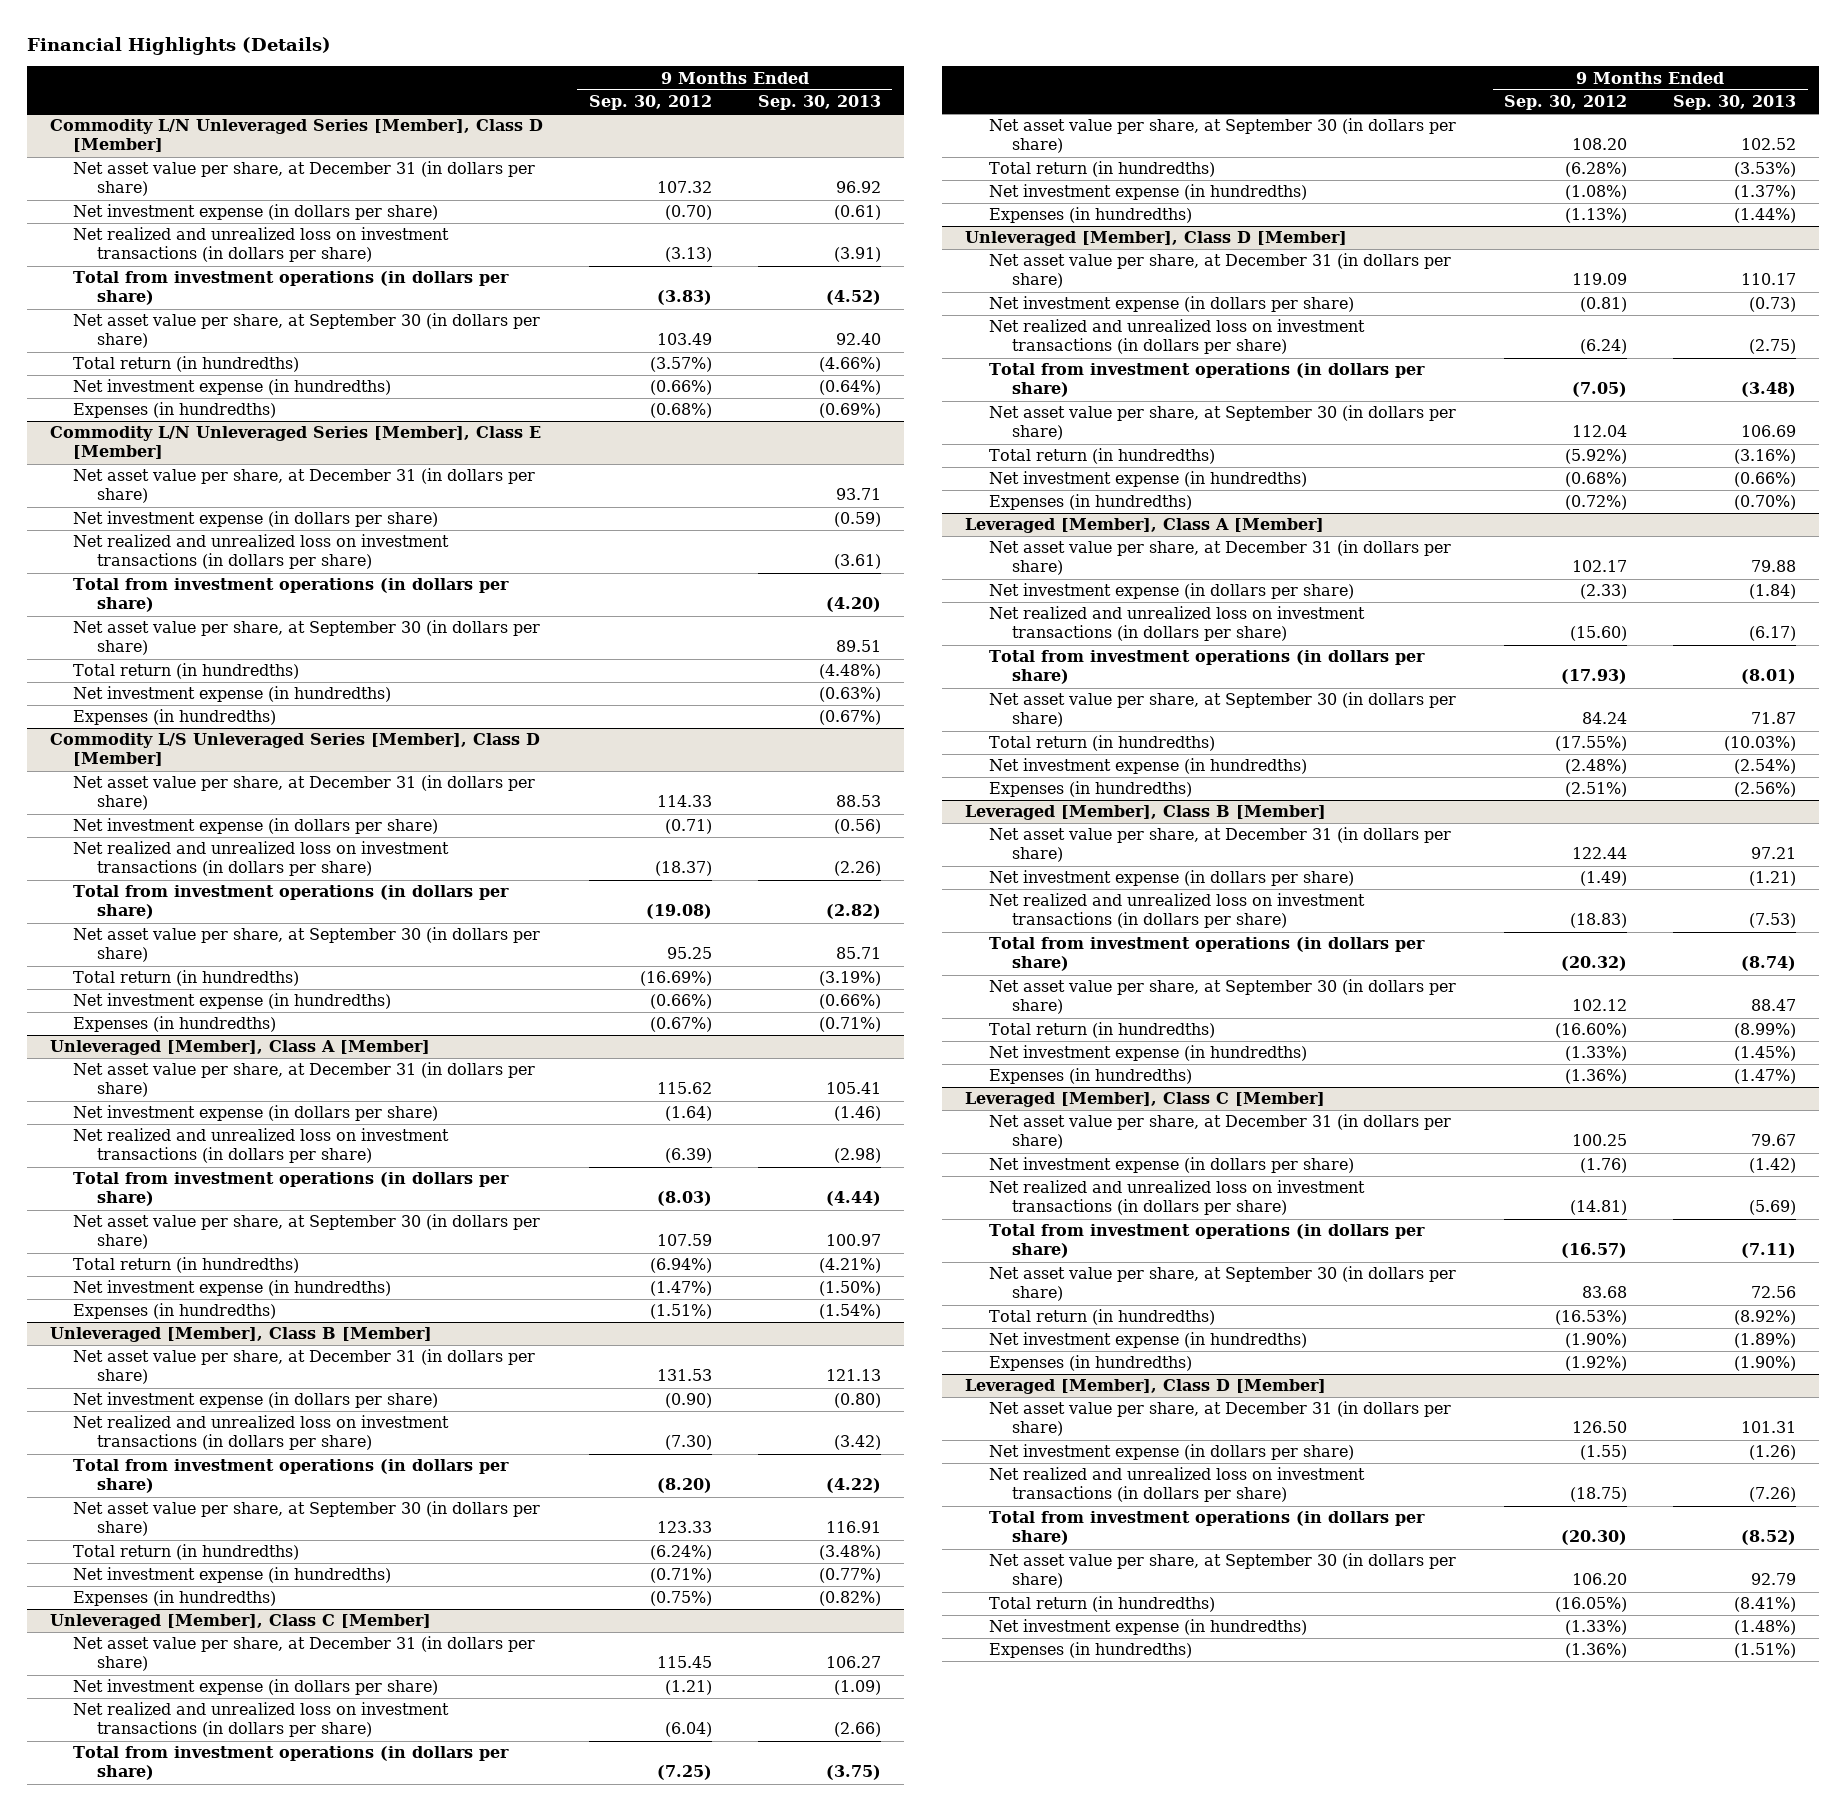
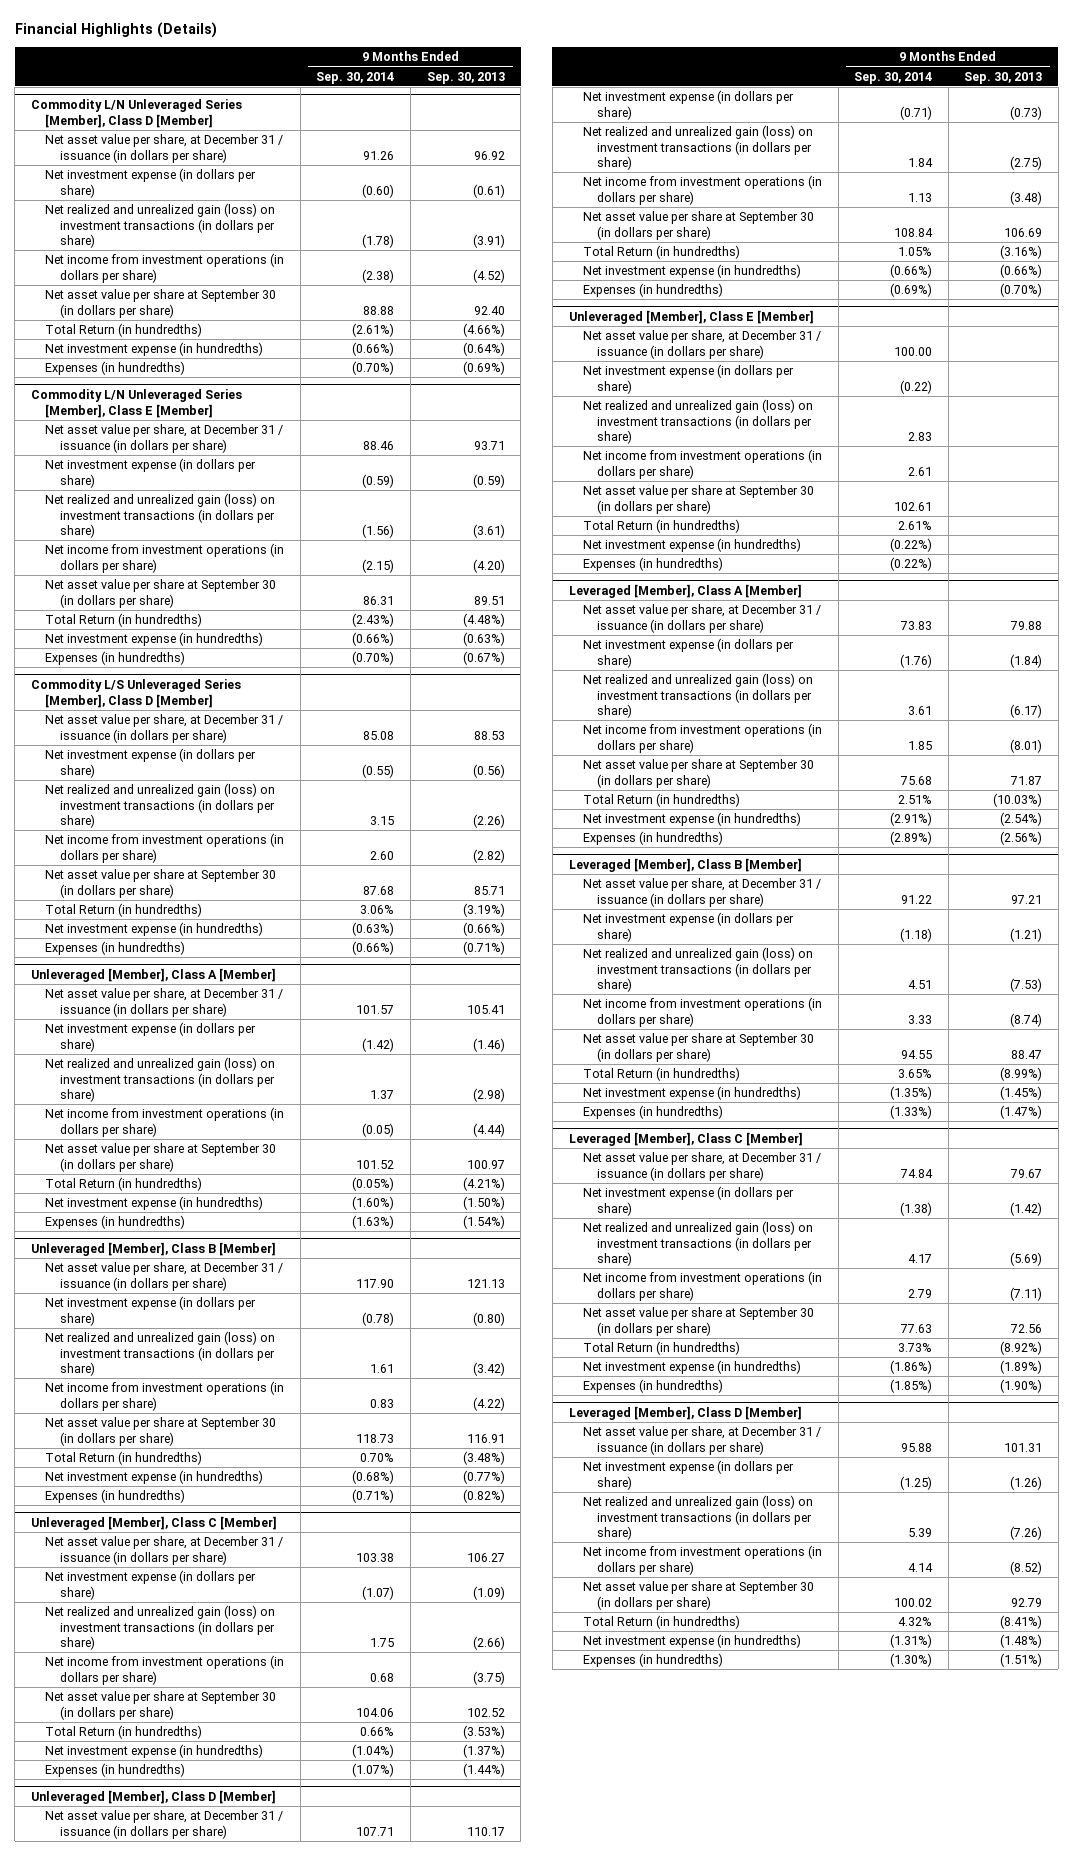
- | 9 Months Ended Sep. 30, 2012 | 9 Months Ended Sep. 30, 2013
+ | 9 Months Ended Sep. 30, 2014 | 9 Months Ended Sep. 30, 2013
@ Commodity L/N Unleveraged Series [Member], Class D [Member]
- Net asset value per share, at December 31 (in dollars per share) | 107.32 | 96.92
+ Net asset value per share, at December 31 / issuance (in dollars per share) | 91.26 | 96.92
- Net realized and unrealized loss on investment transactions (in dollars per share) | (3.13) | (3.91)
- Total from investment operations (in dollars per share) | (3.83) | (4.52)
- Net asset value per share, at September 30 (in dollars per share) | 103.49 | 92.40
- Total return (in hundredths) | (3.57%) | (4.66%)
+ Net realized and unrealized gain (loss) on investment transactions (in dollars per share) | (1.78) | (3.91)
+ Net income from investment operations (in dollars per share) | (2.38) | (4.52)
+ Net asset value per share at September 30 (in dollars per share) | 88.88 | 92.40
+ Total Return (in hundredths) | (2.61%) | (4.66%)
@ Commodity L/N Unleveraged Series [Member], Class E [Member]
- Net asset value per share, at December 31 (in dollars per share) | | 93.71
+ Net asset value per share, at December 31 / issuance (in dollars per share) | 88.46 | 93.71
- Net realized and unrealized loss on investment transactions (in dollars per share) | | (3.61)
- Total from investment operations (in dollars per share) | | (4.20)
- Net asset value per share, at September 30 (in dollars per share) | | 89.51
- Total return (in hundredths) | | (4.48%)
+ Net realized and unrealized gain (loss) on investment transactions (in dollars per share) | (1.56) | (3.61)
+ Net income from investment operations (in dollars per share) | (2.15) | (4.20)
+ Net asset value per share at September 30 (in dollars per share) | 86.31 | 89.51
+ Total Return (in hundredths) | (2.43%) | (4.48%)
@ Commodity L/S Unleveraged Series [Member], Class D [Member]
- Net asset value per share, at December 31 (in dollars per share) | 114.33 | 88.53
+ Net asset value per share, at December 31 / issuance (in dollars per share) | 85.08 | 88.53
- Net realized and unrealized loss on investment transactions (in dollars per share) | (18.37) | (2.26)
- Total from investment operations (in dollars per share) | (19.08) | (2.82)
- Net asset value per share, at September 30 (in dollars per share) | 95.25 | 85.71
- Total return (in hundredths) | (16.69%) | (3.19%)
+ Net realized and unrealized gain (loss) on investment transactions (in dollars per share) | 3.15 | (2.26)
+ Net income from investment operations (in dollars per share) | 2.60 | (2.82)
+ Net asset value per share at September 30 (in dollars per share) | 87.68 | 85.71
+ Total Return (in hundredths) | 3.06% | (3.19%)
@ Unleveraged [Member], Class A [Member]
- Net asset value per share, at December 31 (in dollars per share) | 115.62 | 105.41
+ Net asset value per share, at December 31 / issuance (in dollars per share) | 101.57 | 105.41
- Net realized and unrealized loss on investment transactions (in dollars per share) | (6.39) | (2.98)
- Total from investment operations (in dollars per share) | (8.03) | (4.44)
- Net asset value per share, at September 30 (in dollars per share) | 107.59 | 100.97
- Total return (in hundredths) | (6.94%) | (4.21%)
+ Net realized and unrealized gain (loss) on investment transactions (in dollars per share) | 1.37 | (2.98)
+ Net income from investment operations (in dollars per share) | (0.05) | (4.44)
+ Net asset value per share at September 30 (in dollars per share) | 101.52 | 100.97
+ Total Return (in hundredths) | (0.05%) | (4.21%)
@ Unleveraged [Member], Class B [Member]
- Net asset value per share, at December 31 (in dollars per share) | 131.53 | 121.13
+ Net asset value per share, at December 31 / issuance (in dollars per share) | 117.90 | 121.13
- Net realized and unrealized loss on investment transactions (in dollars per share) | (7.30) | (3.42)
- Total from investment operations (in dollars per share) | (8.20) | (4.22)
- Net asset value per share, at September 30 (in dollars per share) | 123.33 | 116.91
- Total return (in hundredths) | (6.24%) | (3.48%)
+ Net realized and unrealized gain (loss) on investment transactions (in dollars per share) | 1.61 | (3.42)
+ Net income from investment operations (in dollars per share) | 0.83 | (4.22)
+ Net asset value per share at September 30 (in dollars per share) | 118.73 | 116.91
+ Total Return (in hundredths) | 0.70% | (3.48%)
@ Unleveraged [Member], Class C [Member]
- Net asset value per share, at December 31 (in dollars per share) | 115.45 | 106.27
+ Net asset value per share, at December 31 / issuance (in dollars per share) | 103.38 | 106.27
- Net realized and unrealized loss on investment transactions (in dollars per share) | (6.04) | (2.66)
- Total from investment operations (in dollars per share) | (7.25) | (3.75)
- Net asset value per share, at September 30 (in dollars per share) | 108.20 | 102.52
- Total return (in hundredths) | (6.28%) | (3.53%)
+ Net realized and unrealized gain (loss) on investment transactions (in dollars per share) | 1.75 | (2.66)
+ Net income from investment operations (in dollars per share) | 0.68 | (3.75)
+ Net asset value per share at September 30 (in dollars per share) | 104.06 | 102.52
+ Total Return (in hundredths) | 0.66% | (3.53%)
@ Unleveraged [Member], Class D [Member]
- Net asset value per share, at December 31 (in dollars per share) | 119.09 | 110.17
+ Net asset value per share, at December 31 / issuance (in dollars per share) | 107.71 | 110.17
- Net realized and unrealized loss on investment transactions (in dollars per share) | (6.24) | (2.75)
- Total from investment operations (in dollars per share) | (7.05) | (3.48)
- Net asset value per share, at September 30 (in dollars per share) | 112.04 | 106.69
- Total return (in hundredths) | (5.92%) | (3.16%)
+ Net realized and unrealized gain (loss) on investment transactions (in dollars per share) | 1.84 | (2.75)
+ Net income from investment operations (in dollars per share) | 1.13 | (3.48)
+ Net asset value per share at September 30 (in dollars per share) | 108.84 | 106.69
+ Total Return (in hundredths) | 1.05% | (3.16%)
+ Unleveraged [Member], Class E [Member]
+ Net asset value per share, at December 31 / issuance (in dollars per share) | 100.00 |
+ Net investment expense (in dollars per share) | (0.22) |
+ Net realized and unrealized gain (loss) on investment transactions (in dollars per share) | 2.83 |
+ Net income from investment operations (in dollars per share) | 2.61 |
+ Net asset value per share at September 30 (in dollars per share) | 102.61 |
+ Total Return (in hundredths) | 2.61% |
+ Net investment expense (in hundredths) | (0.22%) |
+ Expenses (in hundredths) | (0.22%) |
@ Leveraged [Member], Class A [Member]
- Net asset value per share, at December 31 (in dollars per share) | 102.17 | 79.88
+ Net asset value per share, at December 31 / issuance (in dollars per share) | 73.83 | 79.88
- Net realized and unrealized loss on investment transactions (in dollars per share) | (15.60) | (6.17)
- Total from investment operations (in dollars per share) | (17.93) | (8.01)
- Net asset value per share, at September 30 (in dollars per share) | 84.24 | 71.87
- Total return (in hundredths) | (17.55%) | (10.03%)
+ Net realized and unrealized gain (loss) on investment transactions (in dollars per share) | 3.61 | (6.17)
+ Net income from investment operations (in dollars per share) | 1.85 | (8.01)
+ Net asset value per share at September 30 (in dollars per share) | 75.68 | 71.87
+ Total Return (in hundredths) | 2.51% | (10.03%)
@ Leveraged [Member], Class B [Member]
- Net asset value per share, at December 31 (in dollars per share) | 122.44 | 97.21
+ Net asset value per share, at December 31 / issuance (in dollars per share) | 91.22 | 97.21
- Net realized and unrealized loss on investment transactions (in dollars per share) | (18.83) | (7.53)
- Total from investment operations (in dollars per share) | (20.32) | (8.74)
- Net asset value per share, at September 30 (in dollars per share) | 102.12 | 88.47
- Total return (in hundredths) | (16.60%) | (8.99%)
+ Net realized and unrealized gain (loss) on investment transactions (in dollars per share) | 4.51 | (7.53)
+ Net income from investment operations (in dollars per share) | 3.33 | (8.74)
+ Net asset value per share at September 30 (in dollars per share) | 94.55 | 88.47
+ Total Return (in hundredths) | 3.65% | (8.99%)
@ Leveraged [Member], Class C [Member]
- Net asset value per share, at December 31 (in dollars per share) | 100.25 | 79.67
+ Net asset value per share, at December 31 / issuance (in dollars per share) | 74.84 | 79.67
- Net realized and unrealized loss on investment transactions (in dollars per share) | (14.81) | (5.69)
- Total from investment operations (in dollars per share) | (16.57) | (7.11)
- Net asset value per share, at September 30 (in dollars per share) | 83.68 | 72.56
- Total return (in hundredths) | (16.53%) | (8.92%)
+ Net realized and unrealized gain (loss) on investment transactions (in dollars per share) | 4.17 | (5.69)
+ Net income from investment operations (in dollars per share) | 2.79 | (7.11)
+ Net asset value per share at September 30 (in dollars per share) | 77.63 | 72.56
+ Total Return (in hundredths) | 3.73% | (8.92%)
@ Leveraged [Member], Class D [Member]
- Net asset value per share, at December 31 (in dollars per share) | 126.50 | 101.31
+ Net asset value per share, at December 31 / issuance (in dollars per share) | 95.88 | 101.31
- Net realized and unrealized loss on investment transactions (in dollars per share) | (18.75) | (7.26)
- Total from investment operations (in dollars per share) | (20.30) | (8.52)
- Net asset value per share, at September 30 (in dollars per share) | 106.20 | 92.79
- Total return (in hundredths) | (16.05%) | (8.41%)
+ Net realized and unrealized gain (loss) on investment transactions (in dollars per share) | 5.39 | (7.26)
+ Net income from investment operations (in dollars per share) | 4.14 | (8.52)
+ Net asset value per share at September 30 (in dollars per share) | 100.02 | 92.79
+ Total Return (in hundredths) | 4.32% | (8.41%)

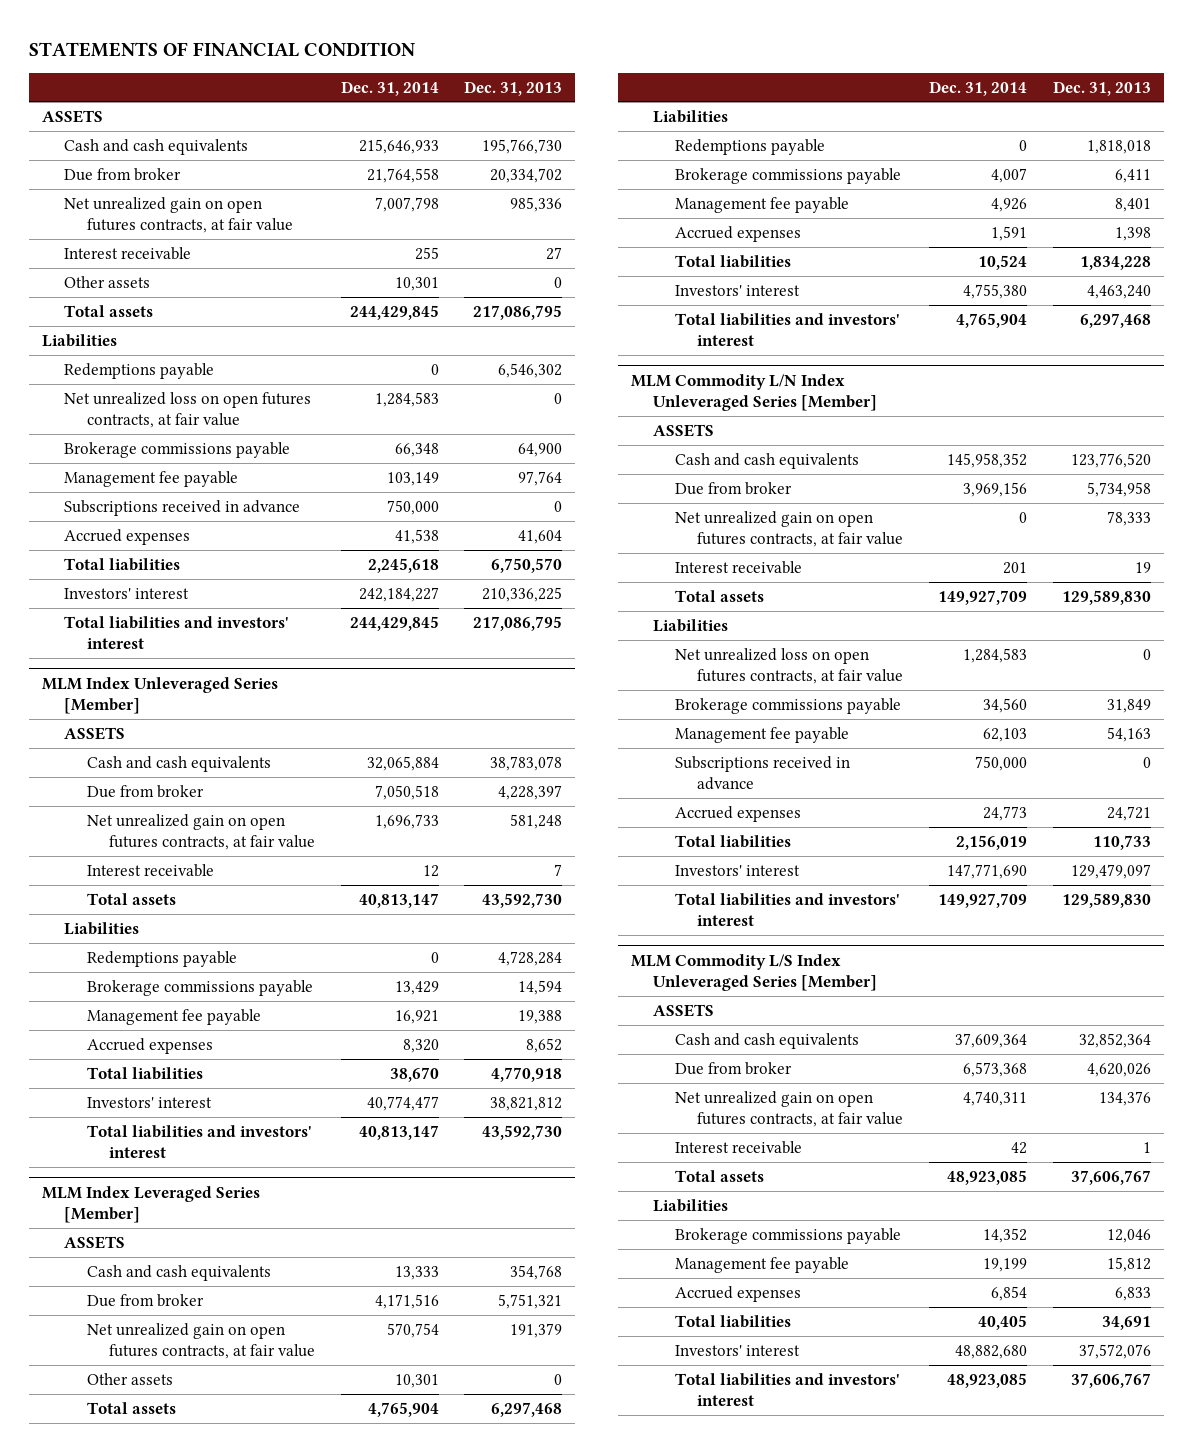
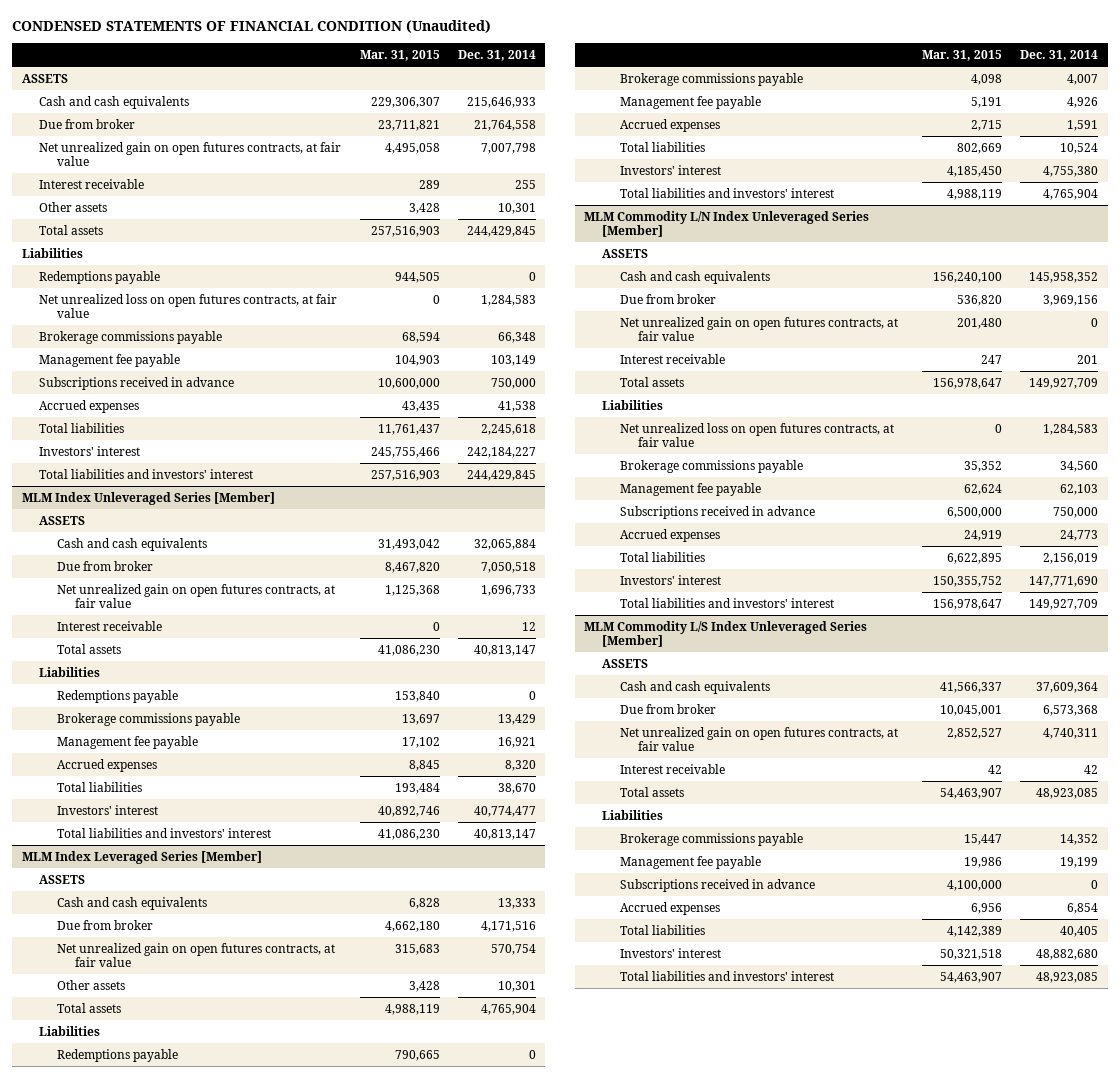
- STATEMENTS OF FINANCIAL CONDITION
+ CONDENSED STATEMENTS OF FINANCIAL CONDITION (Unaudited)
- | Dec. 31, 2014 | Dec. 31, 2013
+ | Mar. 31, 2015 | Dec. 31, 2014
@ MLM Commodity L/S Index Unleveraged Series [Member]
+ Subscriptions received in advance | 4,100,000 | 0

